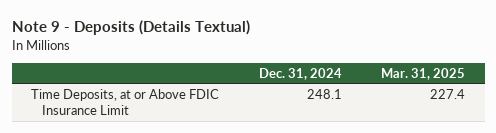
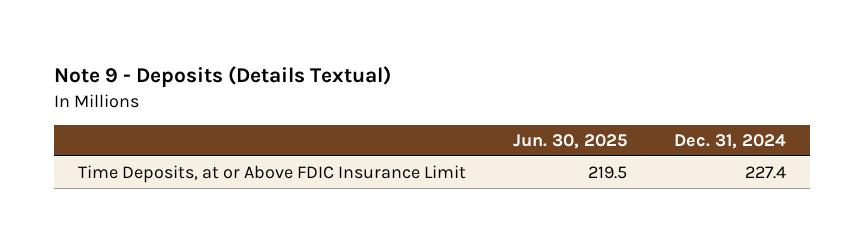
- | Dec. 31, 2024 | Mar. 31, 2025
+ | Jun. 30, 2025 | Dec. 31, 2024
- Time Deposits, at or Above FDIC Insurance Limit | 248.1 | 227.4
+ Time Deposits, at or Above FDIC Insurance Limit | 219.5 | 227.4

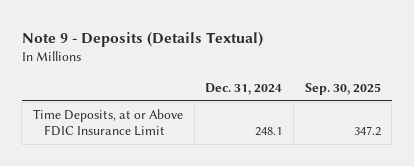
- | Jun. 30, 2025 | Dec. 31, 2024
+ | Dec. 31, 2024 | Sep. 30, 2025
- Time Deposits, at or Above FDIC Insurance Limit | 219.5 | 227.4
+ Time Deposits, at or Above FDIC Insurance Limit | 248.1 | 347.2

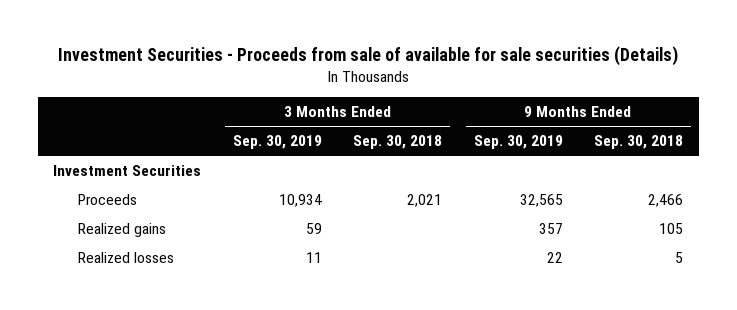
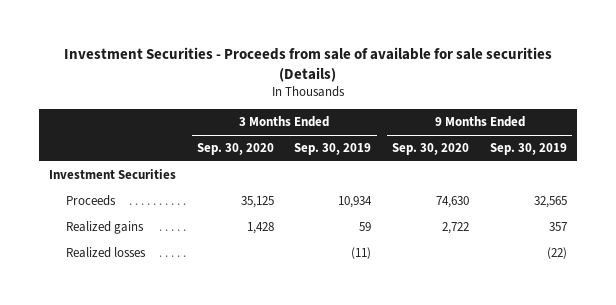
- | 3 Months Ended Sep. 30, 2019 | 3 Months Ended Sep. 30, 2018 | 9 Months Ended Sep. 30, 2019 | 9 Months Ended Sep. 30, 2018
+ | 3 Months Ended Sep. 30, 2020 | 3 Months Ended Sep. 30, 2019 | 9 Months Ended Sep. 30, 2020 | 9 Months Ended Sep. 30, 2019
- Realized losses | 11 | | 22 | 5
+ Realized losses | | (11) | | (22)

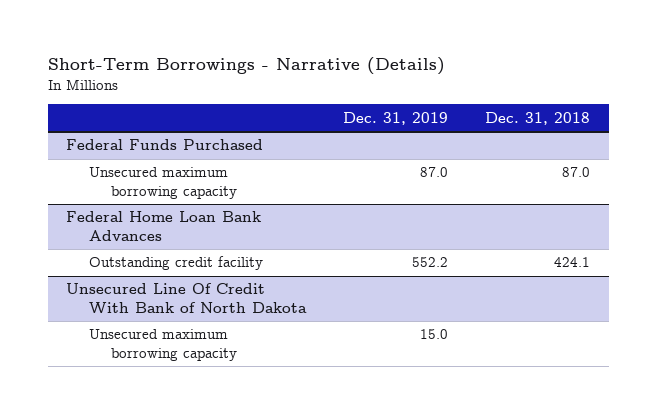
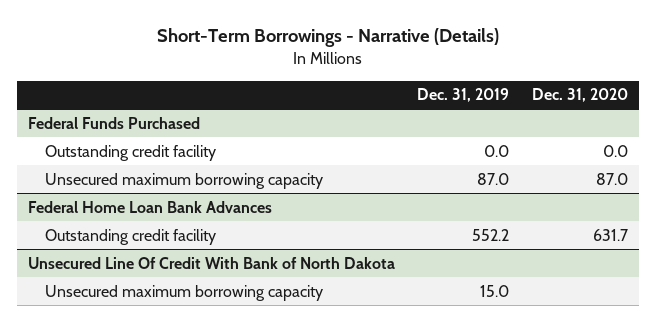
- | Dec. 31, 2019 | Dec. 31, 2018
+ | Dec. 31, 2019 | Dec. 31, 2020
@ Federal Funds Purchased
+ Outstanding credit facility | 0.0 | 0.0

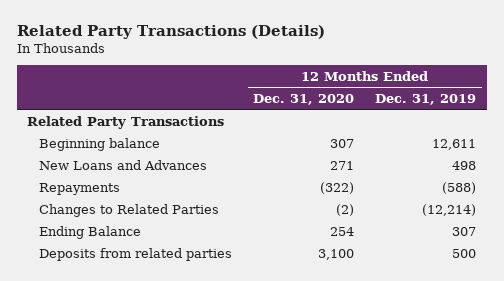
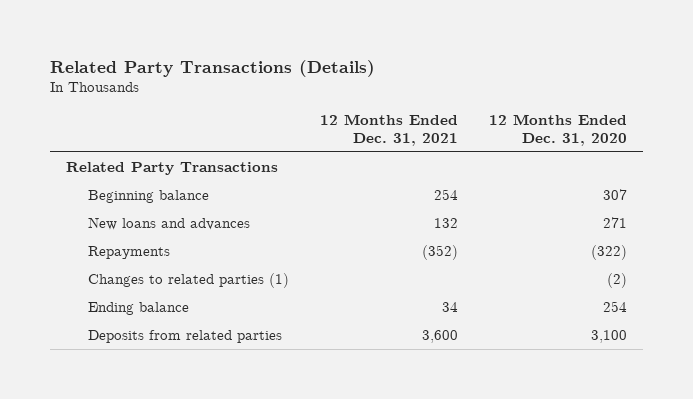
- | 12 Months Ended Dec. 31, 2020 | 12 Months Ended Dec. 31, 2019
+ | 12 Months Ended Dec. 31, 2021 | 12 Months Ended Dec. 31, 2020
- New Loans and Advances | 271 | 498
+ New loans and advances | 132 | 271
- Changes to Related Parties | (2) | (12,214)
- Ending Balance | 254 | 307
+ Changes to related parties (1) | | (2)
+ Ending balance | 34 | 254

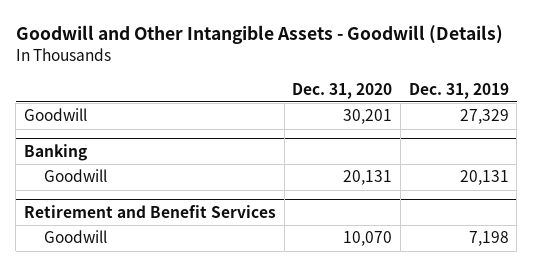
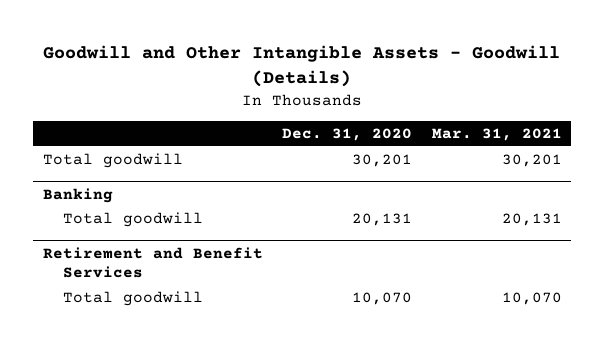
- | Dec. 31, 2020 | Dec. 31, 2019
+ | Dec. 31, 2020 | Mar. 31, 2021
- Goodwill | 30,201 | 27,329
+ Total goodwill | 30,201 | 30,201
@ Banking
- Goodwill | 20,131 | 20,131
+ Total goodwill | 20,131 | 20,131
@ Retirement and Benefit Services
- Goodwill | 10,070 | 7,198
+ Total goodwill | 10,070 | 10,070

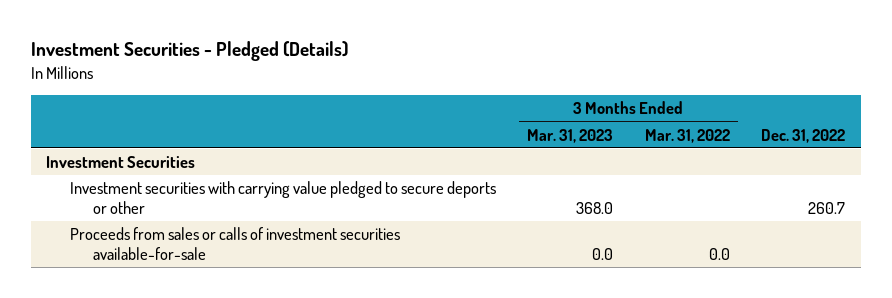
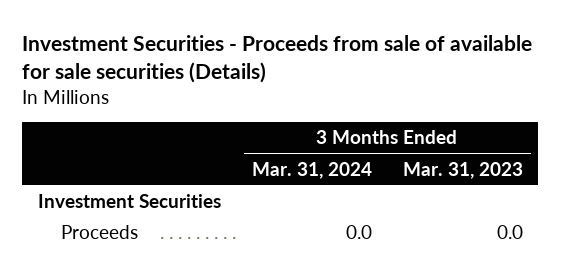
- Investment Securities - Pledged (Details)
+ Investment Securities - Proceeds from sale of available for sale securities (Details)
- | 3 Months Ended Mar. 31, 2023 | 3 Months Ended Mar. 31, 2022 | Dec. 31, 2022
+ | 3 Months Ended Mar. 31, 2024 | 3 Months Ended Mar. 31, 2023
- Investment securities with carrying value pledged to secure deports or other | 368.0 | | 260.7
- Proceeds from sales or calls of investment securities available-for-sale | 0.0 | 0.0 |
+ Proceeds | 0.0 | 0.0

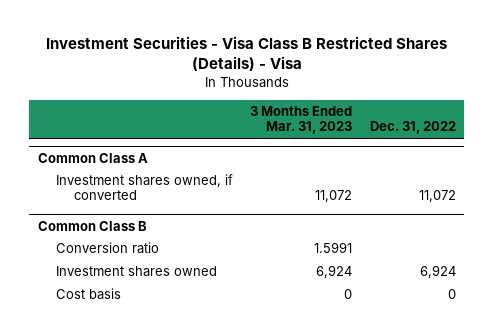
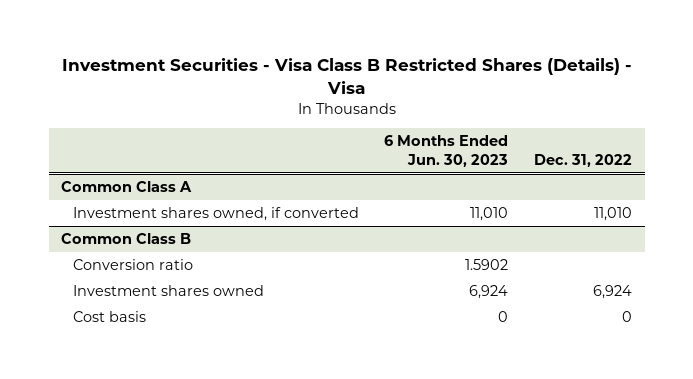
- | 3 Months Ended Mar. 31, 2023 | Dec. 31, 2022
+ | 6 Months Ended Jun. 30, 2023 | Dec. 31, 2022
@ Common Class A
- Investment shares owned, if converted | 11,072 | 11,072
+ Investment shares owned, if converted | 11,010 | 11,010

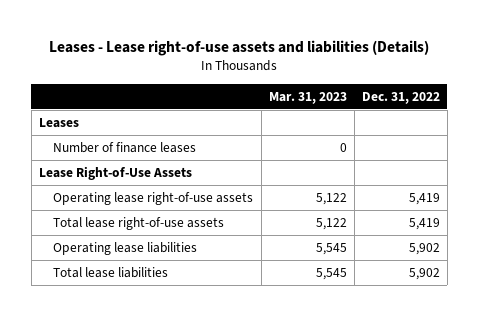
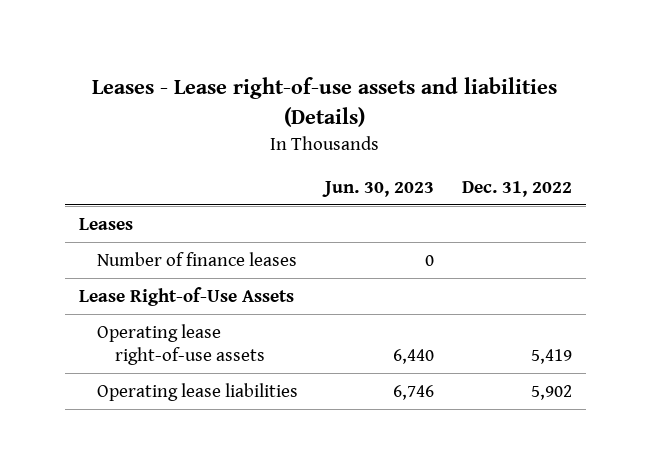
- | Mar. 31, 2023 | Dec. 31, 2022
+ | Jun. 30, 2023 | Dec. 31, 2022
- Total lease right-of-use assets | 5,122 | 5,419
- Total lease liabilities | 5,545 | 5,902

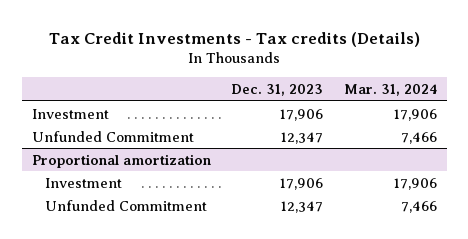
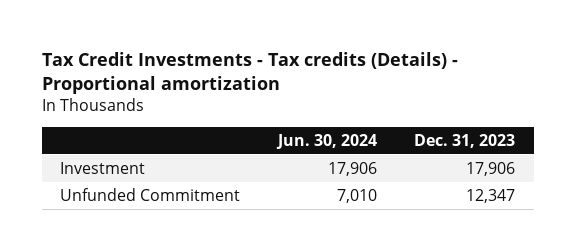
- Tax Credit Investments - Tax credits (Details)
+ Tax Credit Investments - Tax credits (Details) - Proportional amortization
- | Dec. 31, 2023 | Mar. 31, 2024
+ | Jun. 30, 2024 | Dec. 31, 2023
- Proportional amortization
- Investment | 17,906 | 17,906
- Unfunded Commitment | 12,347 | 7,466

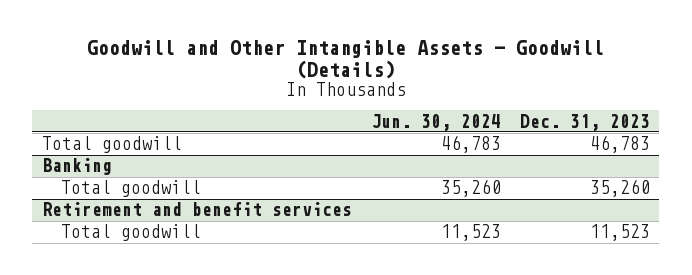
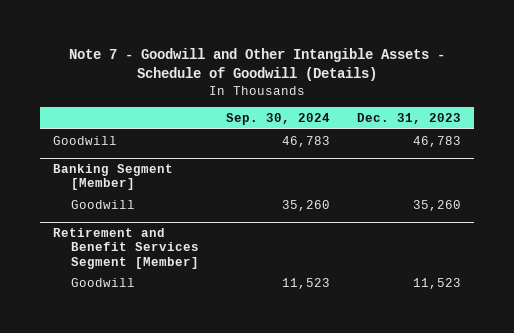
- Goodwill and Other Intangible Assets - Goodwill (Details)
+ Note 7 - Goodwill and Other Intangible Assets - Schedule of Goodwill (Details)
- | Jun. 30, 2024 | Dec. 31, 2023
+ | Sep. 30, 2024 | Dec. 31, 2023
- Total goodwill | 46,783 | 46,783
- Banking
- Total goodwill | 35,260 | 35,260
- Retirement and benefit services
- Total goodwill | 11,523 | 11,523
+ Goodwill | 46,783 | 46,783
+ Banking Segment [Member]
+ Goodwill | 35,260 | 35,260
+ Retirement and Benefit Services Segment [Member]
+ Goodwill | 11,523 | 11,523

